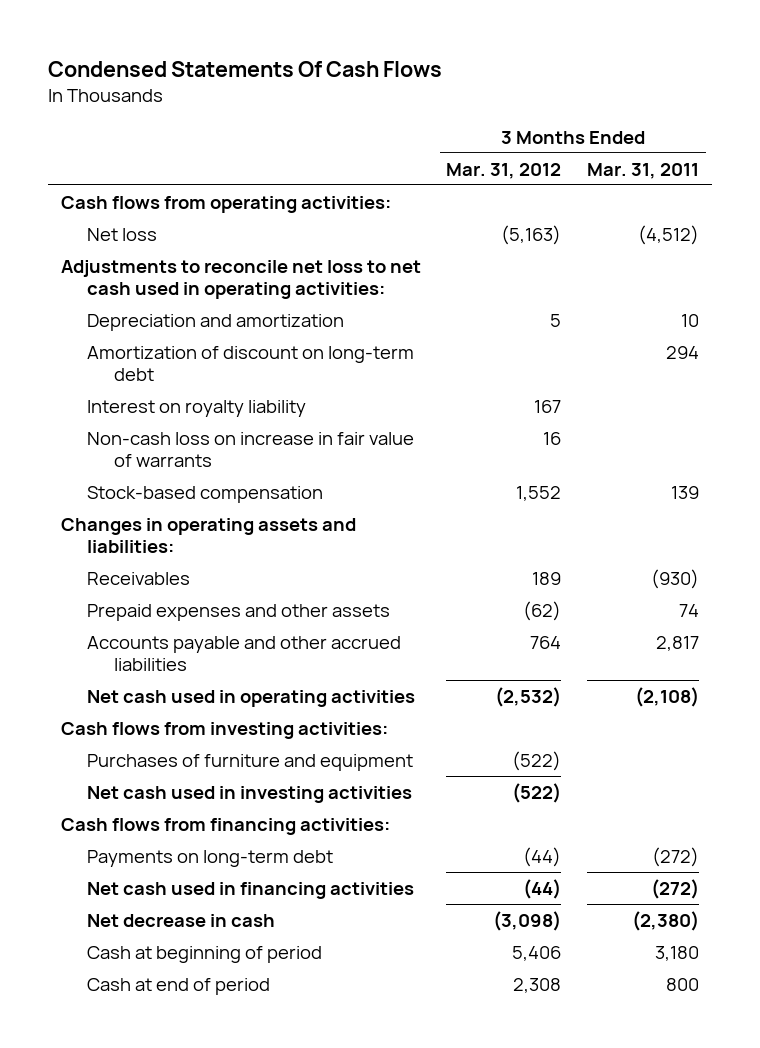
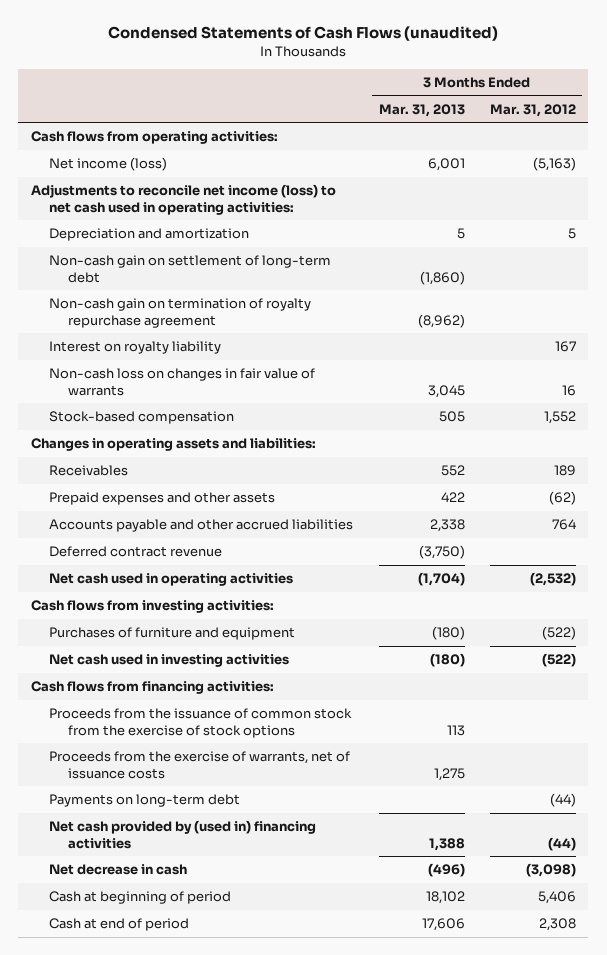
- Condensed Statements Of Cash Flows
+ Condensed Statements of Cash Flows (unaudited)
- | 3 Months Ended Mar. 31, 2012 | 3 Months Ended Mar. 31, 2011
+ | 3 Months Ended Mar. 31, 2013 | 3 Months Ended Mar. 31, 2012
- Net loss | (5,163) | (4,512)
- Adjustments to reconcile net loss to net cash used in operating activities:
+ Net income (loss) | 6,001 | (5,163)
+ Adjustments to reconcile net income (loss) to net cash used in operating activities:
- Amortization of discount on long-term debt | | 294
+ Non-cash gain on settlement of long-term debt | (1,860) |
+ Non-cash gain on termination of royalty repurchase agreement | (8,962) |
- Non-cash loss on increase in fair value of warrants | 16 |
+ Non-cash loss on changes in fair value of warrants | 3,045 | 16
+ Deferred contract revenue | (3,750) |
+ Proceeds from the issuance of common stock from the exercise of stock options | 113 |
+ Proceeds from the exercise of warrants, net of issuance costs | 1,275 |
- Net cash used in financing activities | (44) | (272)
+ Net cash provided by (used in) financing activities | 1,388 | (44)

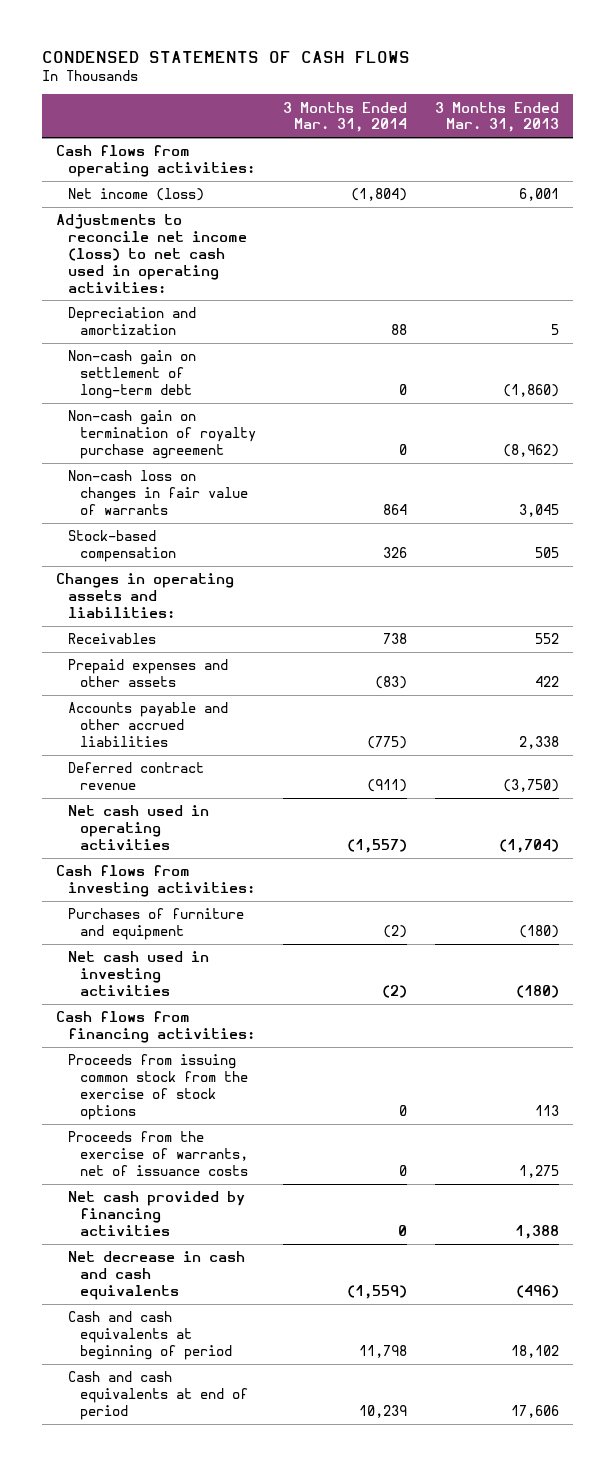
- Condensed Statements of Cash Flows (unaudited)
+ CONDENSED STATEMENTS OF CASH FLOWS
- | 3 Months Ended Mar. 31, 2013 | 3 Months Ended Mar. 31, 2012
+ | 3 Months Ended Mar. 31, 2014 | 3 Months Ended Mar. 31, 2013
- Non-cash gain on termination of royalty repurchase agreement | (8,962) |
- Interest on royalty liability | | 167
+ Non-cash gain on termination of royalty purchase agreement | 0 | (8,962)
- Proceeds from the issuance of common stock from the exercise of stock options | 113 |
+ Proceeds from issuing common stock from the exercise of stock options | 0 | 113
- Payments on long-term debt | | (44)
- Net cash provided by (used in) financing activities | 1,388 | (44)
- Net decrease in cash | (496) | (3,098)
- Cash at beginning of period | 18,102 | 5,406
- Cash at end of period | 17,606 | 2,308
+ Net cash provided by financing activities | 0 | 1,388
+ Net decrease in cash and cash equivalents | (1,559) | (496)
+ Cash and cash equivalents at beginning of period | 11,798 | 18,102
+ Cash and cash equivalents at end of period | 10,239 | 17,606

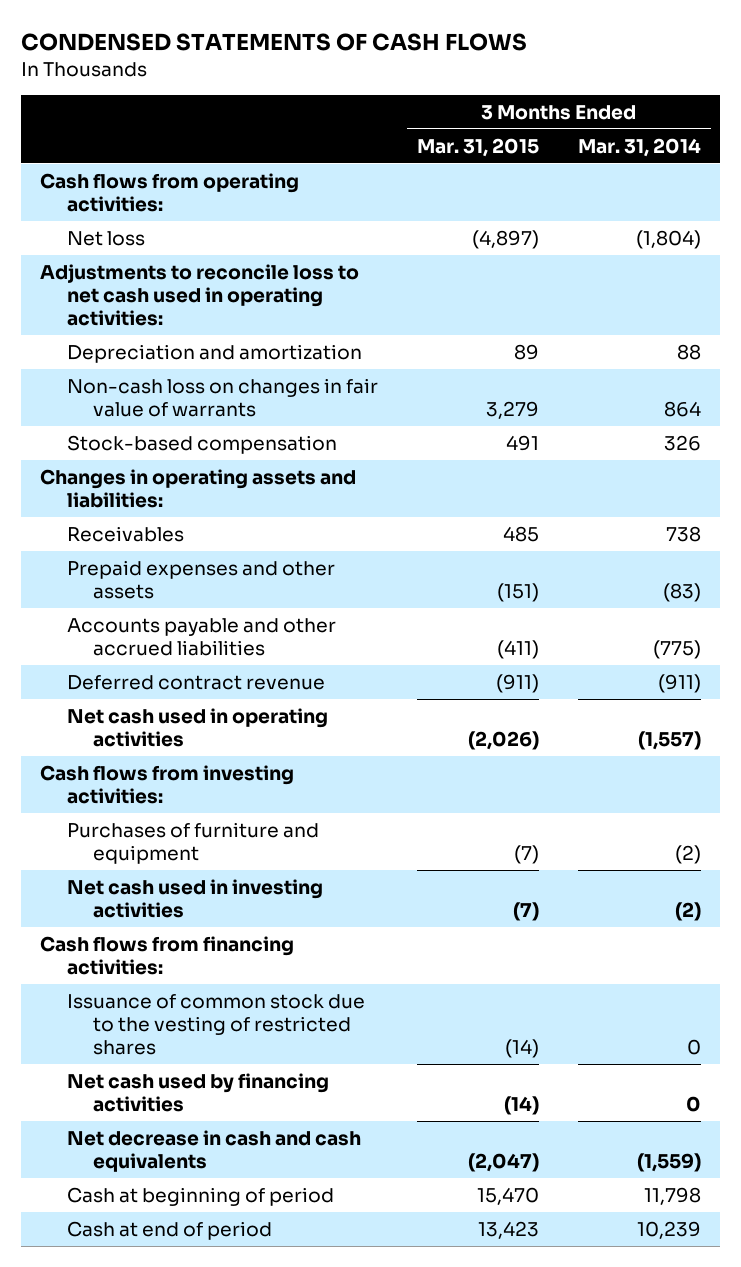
- | 3 Months Ended Mar. 31, 2014 | 3 Months Ended Mar. 31, 2013
+ | 3 Months Ended Mar. 31, 2015 | 3 Months Ended Mar. 31, 2014
- Net income (loss) | (1,804) | 6,001
- Adjustments to reconcile net income (loss) to net cash used in operating activities:
+ Net loss | (4,897) | (1,804)
+ Adjustments to reconcile loss to net cash used in operating activities:
- Non-cash gain on settlement of long-term debt | 0 | (1,860)
- Non-cash gain on termination of royalty purchase agreement | 0 | (8,962)
- Proceeds from issuing common stock from the exercise of stock options | 0 | 113
- Proceeds from the exercise of warrants, net of issuance costs | 0 | 1,275
- Net cash provided by financing activities | 0 | 1,388
+ Issuance of common stock due to the vesting of restricted shares | (14) | 0
+ Net cash used by financing activities | (14) | 0
- Cash and cash equivalents at beginning of period | 11,798 | 18,102
- Cash and cash equivalents at end of period | 10,239 | 17,606
+ Cash at beginning of period | 15,470 | 11,798
+ Cash at end of period | 13,423 | 10,239

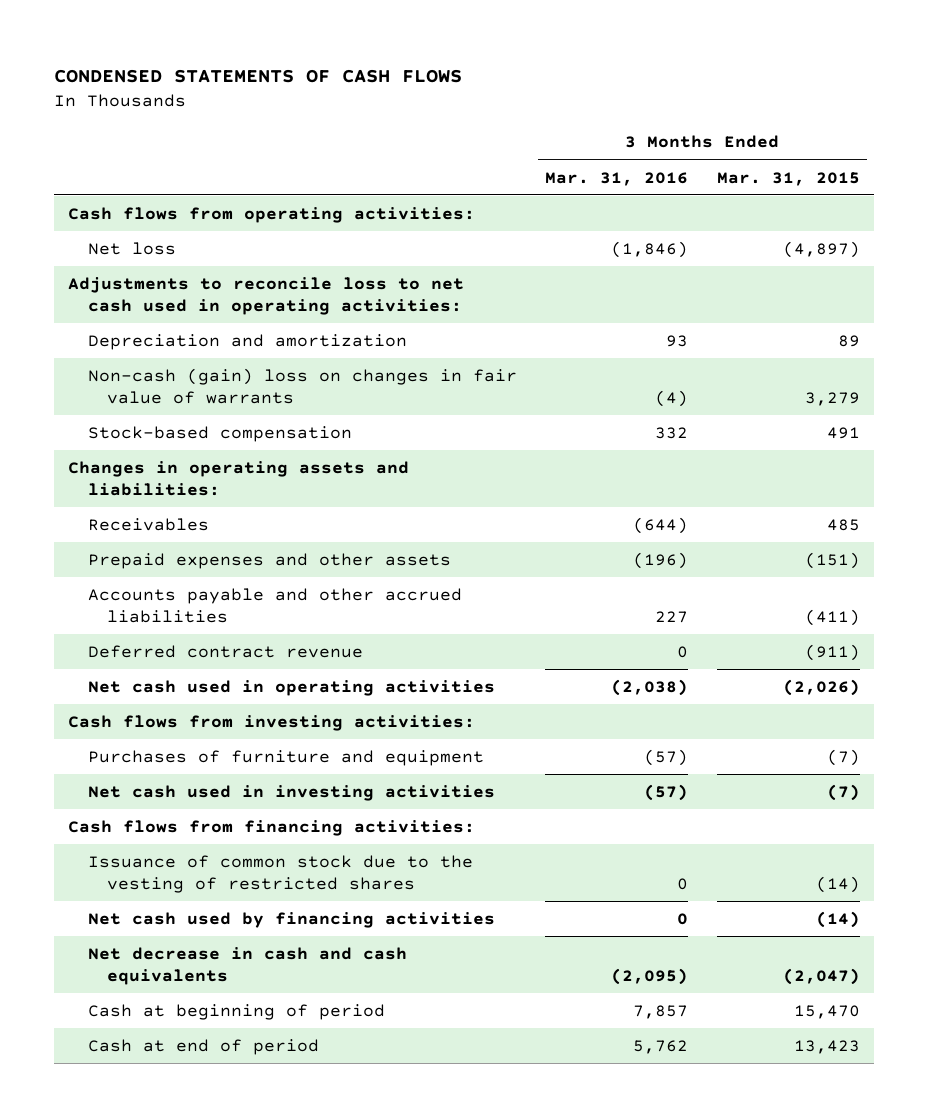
- | 3 Months Ended Mar. 31, 2015 | 3 Months Ended Mar. 31, 2014
+ | 3 Months Ended Mar. 31, 2016 | 3 Months Ended Mar. 31, 2015
- Non-cash loss on changes in fair value of warrants | 3,279 | 864
+ Non-cash (gain) loss on changes in fair value of warrants | (4) | 3,279

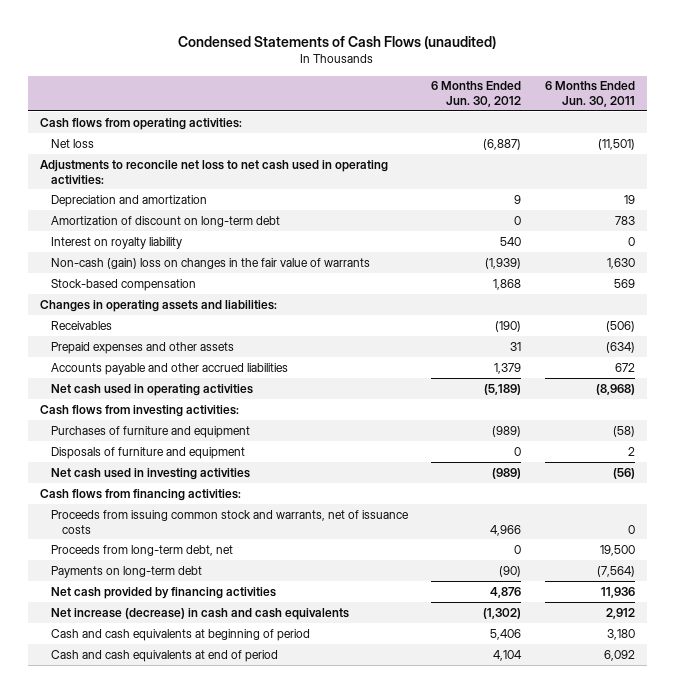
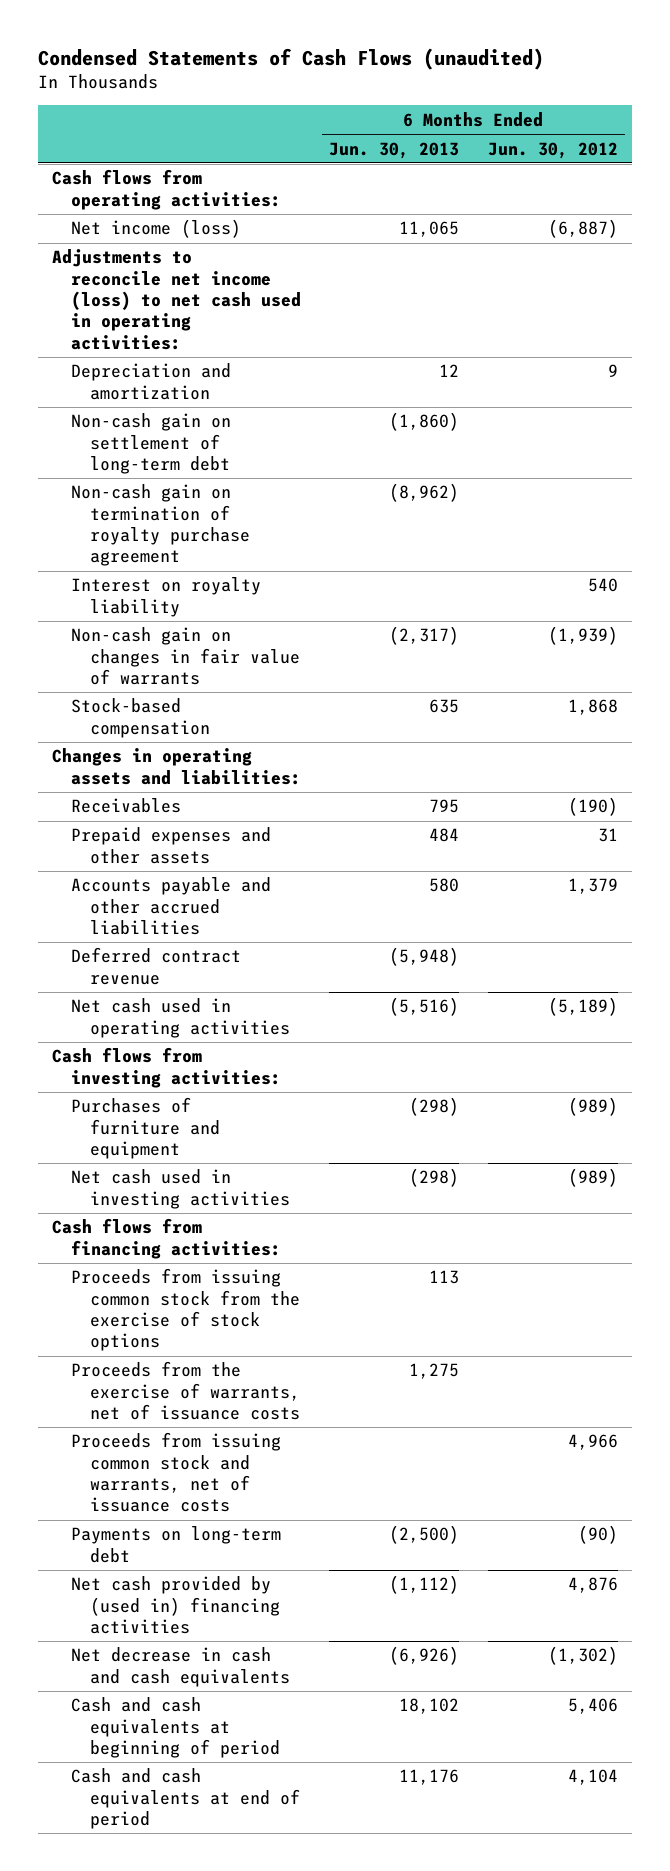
- | 6 Months Ended Jun. 30, 2012 | 6 Months Ended Jun. 30, 2011
+ | 6 Months Ended Jun. 30, 2013 | 6 Months Ended Jun. 30, 2012
- Net loss | (6,887) | (11,501)
- Adjustments to reconcile net loss to net cash used in operating activities:
+ Net income (loss) | 11,065 | (6,887)
+ Adjustments to reconcile net income (loss) to net cash used in operating activities:
- Amortization of discount on long-term debt | 0 | 783
+ Non-cash gain on settlement of long-term debt | (1,860) |
+ Non-cash gain on termination of royalty purchase agreement | (8,962) |
- Non-cash (gain) loss on changes in the fair value of warrants | (1,939) | 1,630
+ Non-cash gain on changes in fair value of warrants | (2,317) | (1,939)
+ Deferred contract revenue | (5,948) |
- Disposals of furniture and equipment | 0 | 2
+ Proceeds from issuing common stock from the exercise of stock options | 113 |
+ Proceeds from the exercise of warrants, net of issuance costs | 1,275 |
- Proceeds from long-term debt, net | 0 | 19,500
- Net cash provided by financing activities | 4,876 | 11,936
- Net increase (decrease) in cash and cash equivalents | (1,302) | 2,912
+ Net cash provided by (used in) financing activities | (1,112) | 4,876
+ Net decrease in cash and cash equivalents | (6,926) | (1,302)

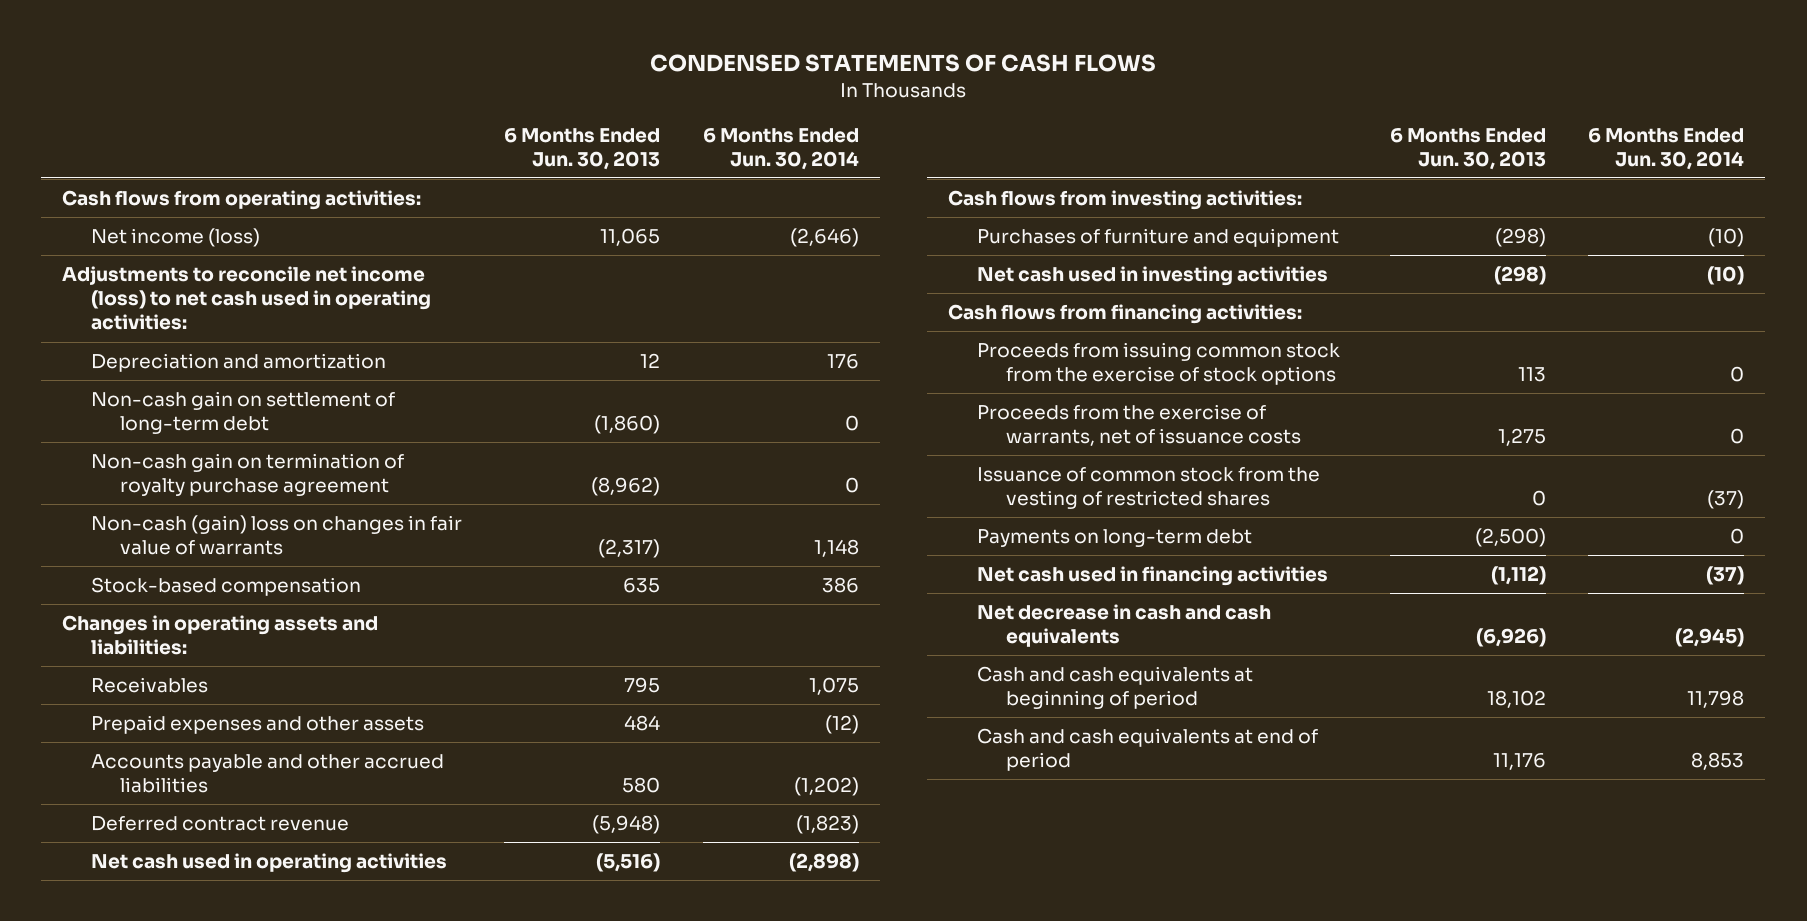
- Condensed Statements of Cash Flows (unaudited)
+ CONDENSED STATEMENTS OF CASH FLOWS
- | 6 Months Ended Jun. 30, 2013 | 6 Months Ended Jun. 30, 2012
+ | 6 Months Ended Jun. 30, 2013 | 6 Months Ended Jun. 30, 2014
- Interest on royalty liability | | 540
- Non-cash gain on changes in fair value of warrants | (2,317) | (1,939)
+ Non-cash (gain) loss on changes in fair value of warrants | (2,317) | 1,148
- Proceeds from issuing common stock and warrants, net of issuance costs | | 4,966
+ Issuance of common stock from the vesting of restricted shares | 0 | (37)
- Net cash provided by (used in) financing activities | (1,112) | 4,876
+ Net cash used in financing activities | (1,112) | (37)

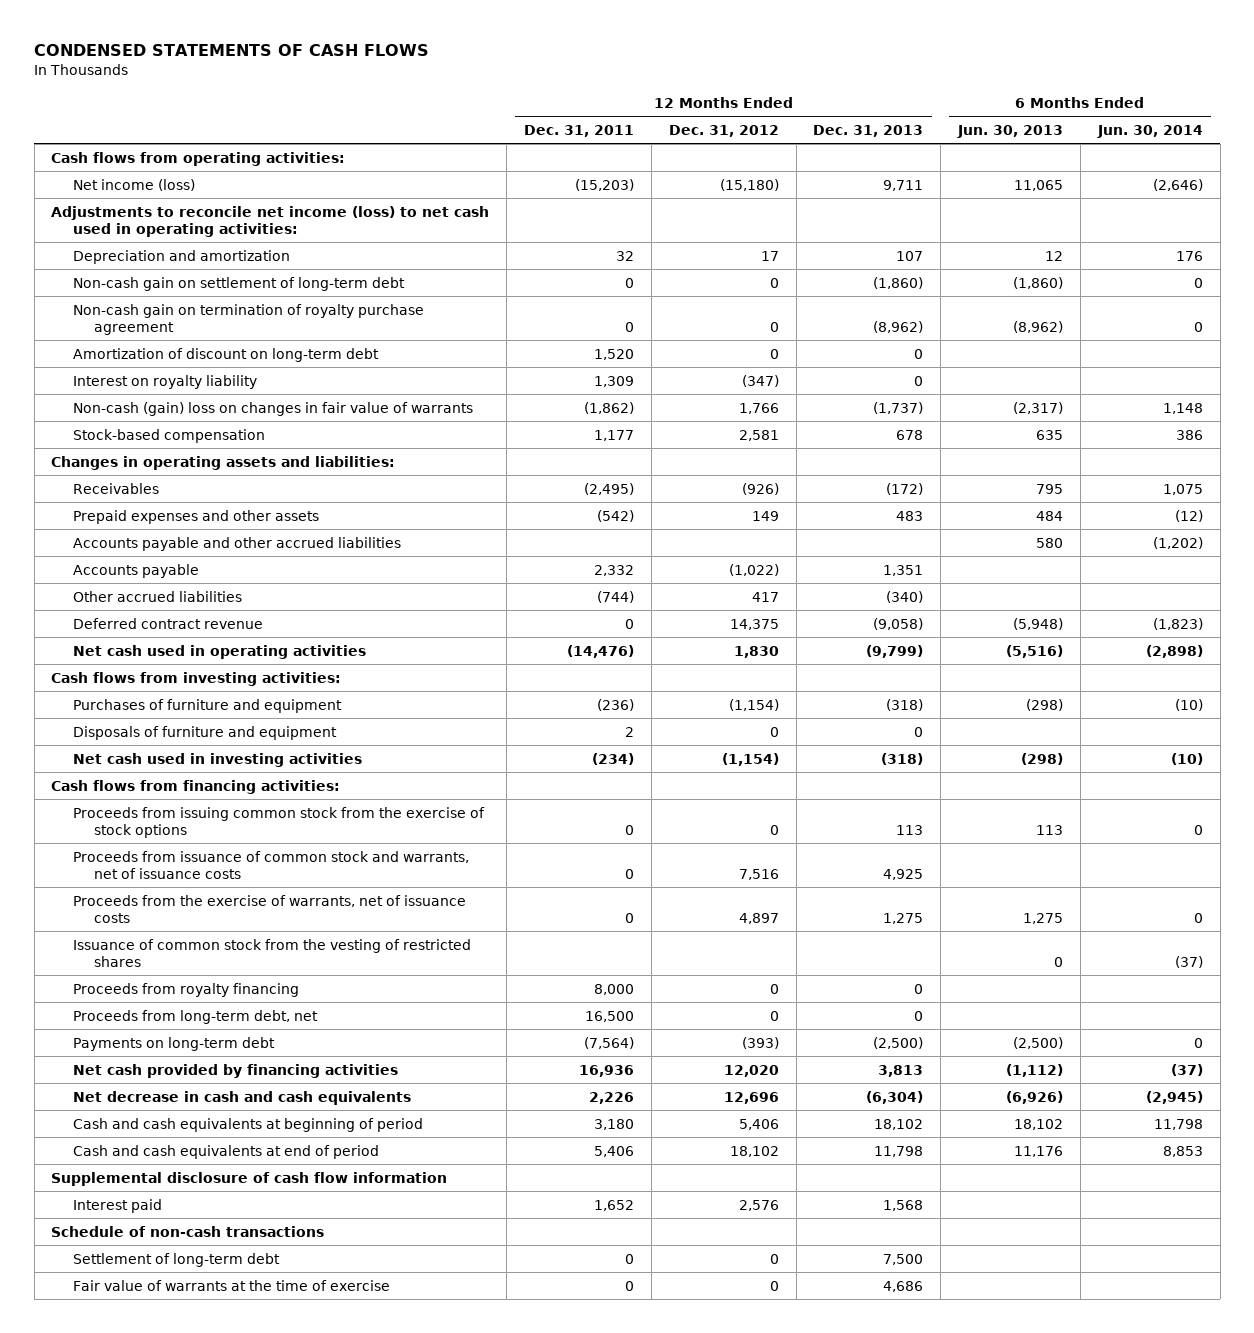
- | 6 Months Ended Jun. 30, 2013 | 6 Months Ended Jun. 30, 2014
+ | 12 Months Ended Dec. 31, 2011 | 12 Months Ended Dec. 31, 2012 | 12 Months Ended Dec. 31, 2013 | 6 Months Ended Jun. 30, 2013 | 6 Months Ended Jun. 30, 2014
+ Amortization of discount on long-term debt | 1,520 | 0 | 0 | |
+ Interest on royalty liability | 1,309 | (347) | 0 | |
+ Accounts payable | 2,332 | (1,022) | 1,351 | |
+ Other accrued liabilities | (744) | 417 | (340) | |
+ Disposals of furniture and equipment | 2 | 0 | 0 | |
+ Proceeds from issuance of common stock and warrants, net of issuance costs | 0 | 7,516 | 4,925 | |
+ Proceeds from royalty financing | 8,000 | 0 | 0 | |
+ Proceeds from long-term debt, net | 16,500 | 0 | 0 | |
- Net cash used in financing activities | (1,112) | (37)
+ Net cash provided by financing activities | 16,936 | 12,020 | 3,813 | (1,112) | (37)
+ Supplemental disclosure of cash flow information
+ Interest paid | 1,652 | 2,576 | 1,568 | |
+ Schedule of non-cash transactions
+ Settlement of long-term debt | 0 | 0 | 7,500 | |
+ Fair value of warrants at the time of exercise | 0 | 0 | 4,686 | |

